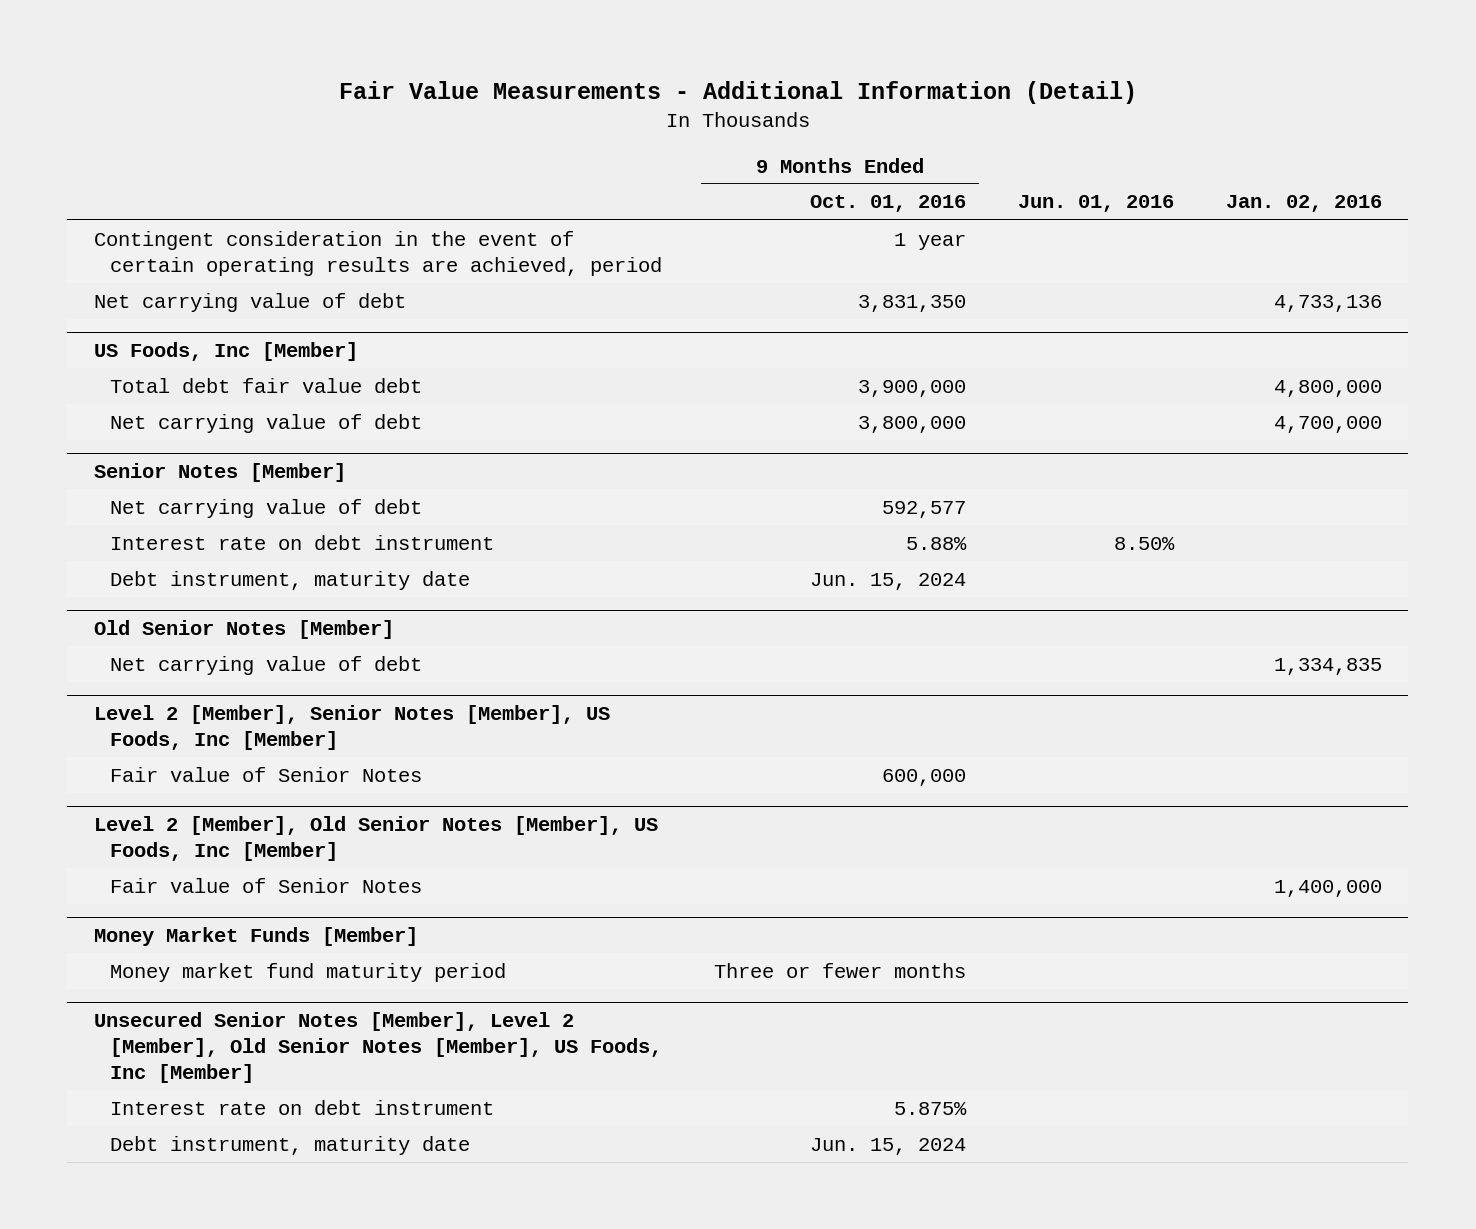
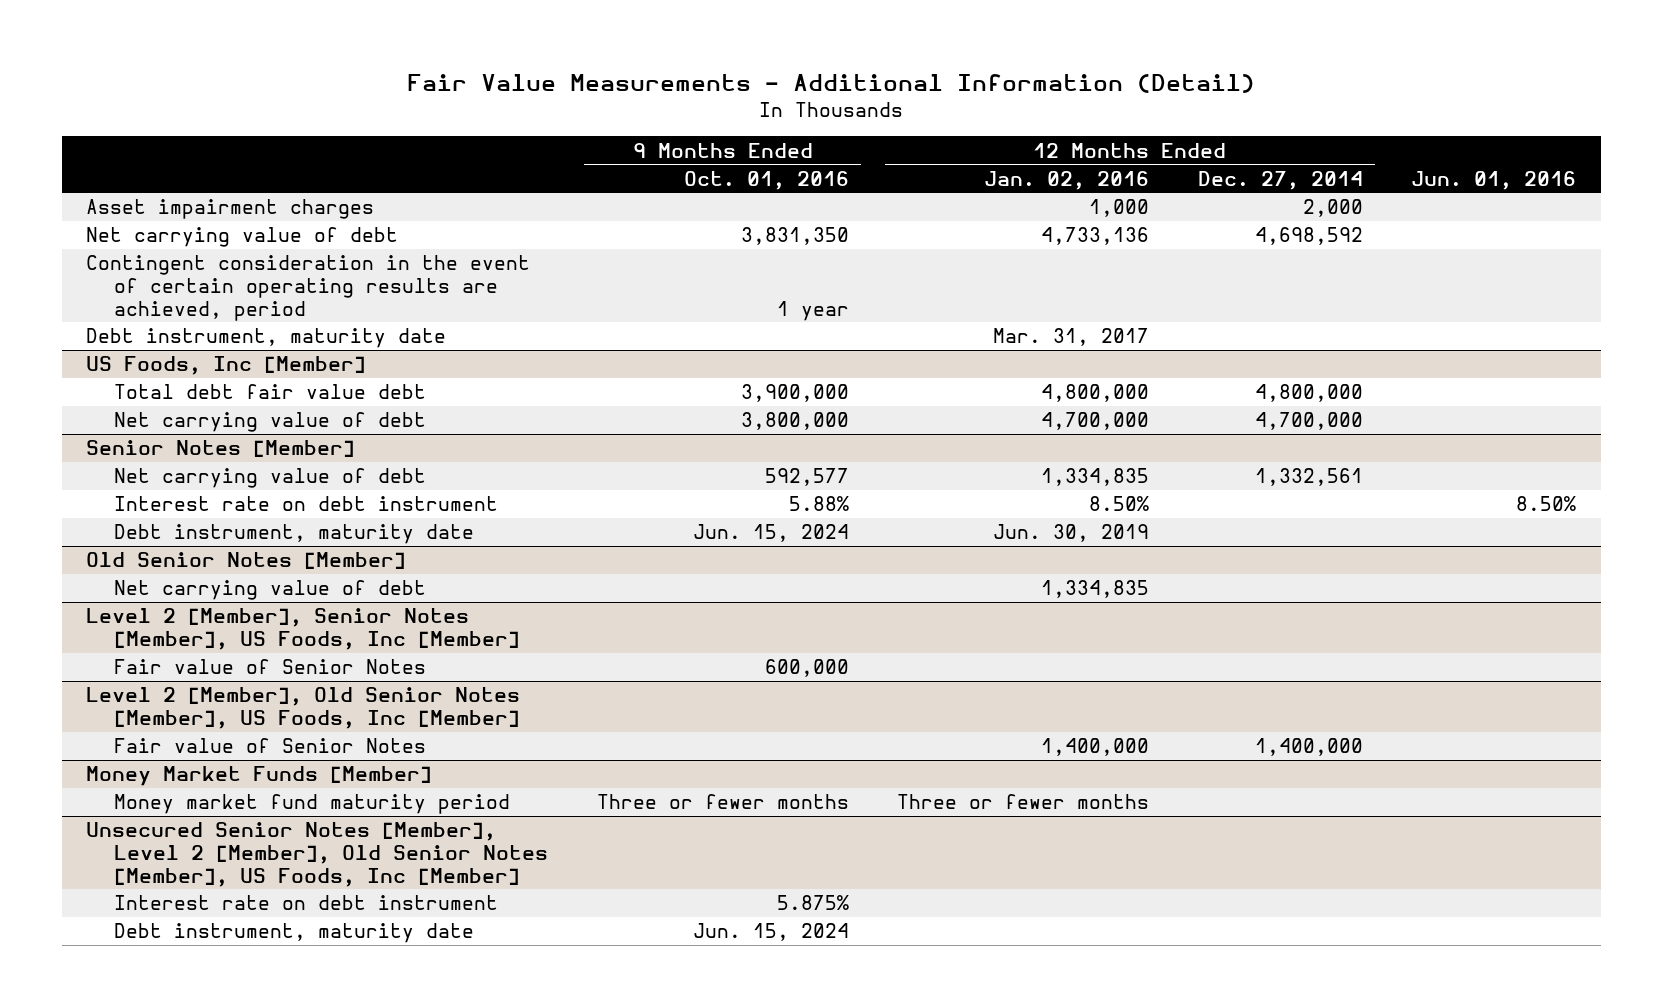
- | 9 Months Ended Oct. 01, 2016 | Jun. 01, 2016 | Jan. 02, 2016
+ | 9 Months Ended Oct. 01, 2016 | 12 Months Ended Jan. 02, 2016 | 12 Months Ended Dec. 27, 2014 | Jun. 01, 2016
+ Asset impairment charges | | 1,000 | 2,000 |
moved down: Contingent consideration in the event of certain operating results are achieved, period | 1 year | | |
+ Debt instrument, maturity date | | Mar. 31, 2017 | |

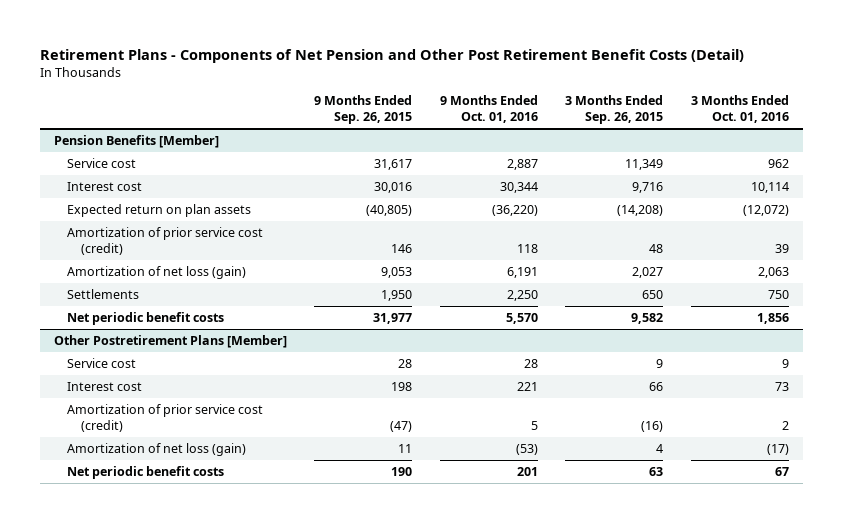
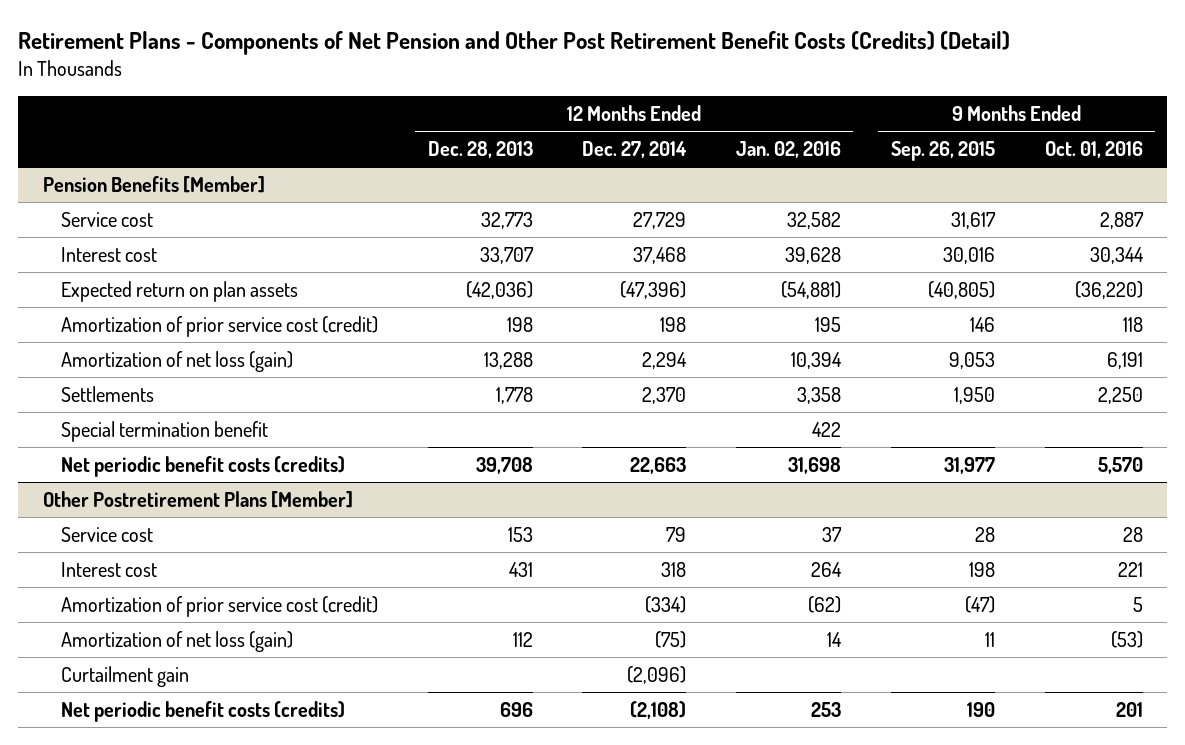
- Retirement Plans - Components of Net Pension and Other Post Retirement Benefit Costs (Detail)
+ Retirement Plans - Components of Net Pension and Other Post Retirement Benefit Costs (Credits) (Detail)
- | 9 Months Ended Sep. 26, 2015 | 9 Months Ended Oct. 01, 2016 | 3 Months Ended Sep. 26, 2015 | 3 Months Ended Oct. 01, 2016
+ | 12 Months Ended Dec. 28, 2013 | 12 Months Ended Dec. 27, 2014 | 12 Months Ended Jan. 02, 2016 | 9 Months Ended Sep. 26, 2015 | 9 Months Ended Oct. 01, 2016
@ Pension Benefits [Member]
- Net periodic benefit costs | 31,977 | 5,570 | 9,582 | 1,856
+ Special termination benefit | | | 422 | |
+ Net periodic benefit costs (credits) | 39,708 | 22,663 | 31,698 | 31,977 | 5,570
@ Other Postretirement Plans [Member]
- Net periodic benefit costs | 190 | 201 | 63 | 67
+ Curtailment gain | | (2,096) | | |
+ Net periodic benefit costs (credits) | 696 | (2,108) | 253 | 190 | 201

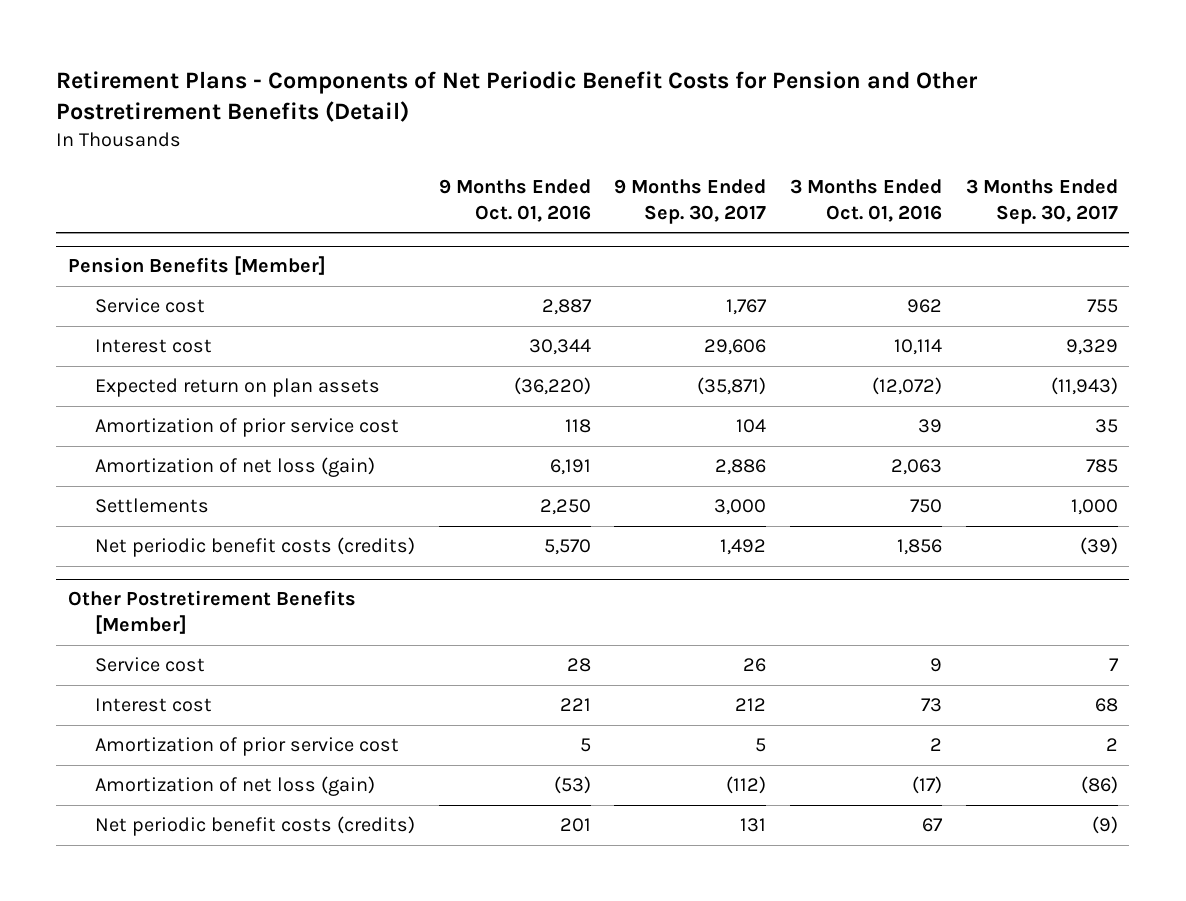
- Retirement Plans - Components of Net Pension and Other Post Retirement Benefit Costs (Credits) (Detail)
+ Retirement Plans - Components of Net Periodic Benefit Costs for Pension and Other Postretirement Benefits (Detail)
- | 12 Months Ended Dec. 28, 2013 | 12 Months Ended Dec. 27, 2014 | 12 Months Ended Jan. 02, 2016 | 9 Months Ended Sep. 26, 2015 | 9 Months Ended Oct. 01, 2016
+ | 9 Months Ended Oct. 01, 2016 | 9 Months Ended Sep. 30, 2017 | 3 Months Ended Oct. 01, 2016 | 3 Months Ended Sep. 30, 2017
@ Pension Benefits [Member]
- Amortization of prior service cost (credit) | 198 | 198 | 195 | 146 | 118
+ Amortization of prior service cost | 118 | 104 | 39 | 35
- Special termination benefit | | | 422 | |
- Other Postretirement Plans [Member]
+ Other Postretirement Benefits [Member]
- Amortization of prior service cost (credit) | | (334) | (62) | (47) | 5
+ Amortization of prior service cost | 5 | 5 | 2 | 2
- Curtailment gain | | (2,096) | | |

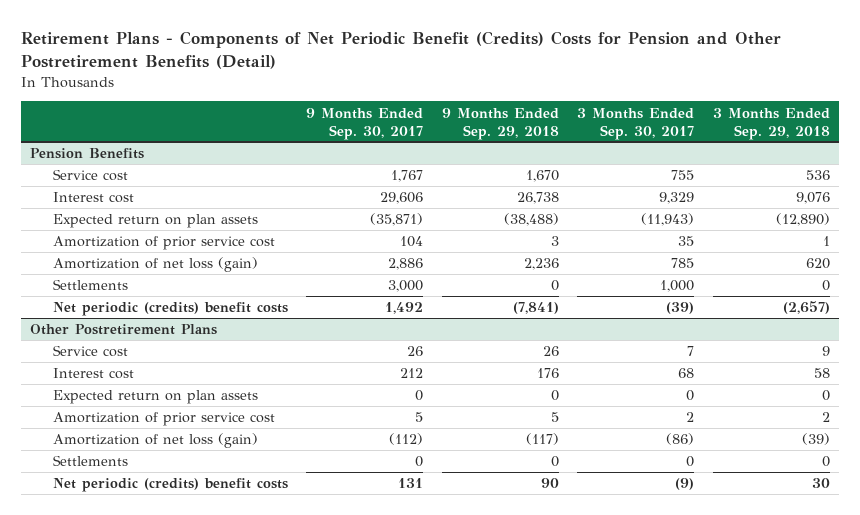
- Retirement Plans - Components of Net Periodic Benefit Costs for Pension and Other Postretirement Benefits (Detail)
+ Retirement Plans - Components of Net Periodic Benefit (Credits) Costs for Pension and Other Postretirement Benefits (Detail)
- | 9 Months Ended Oct. 01, 2016 | 9 Months Ended Sep. 30, 2017 | 3 Months Ended Oct. 01, 2016 | 3 Months Ended Sep. 30, 2017
+ | 9 Months Ended Sep. 30, 2017 | 9 Months Ended Sep. 29, 2018 | 3 Months Ended Sep. 30, 2017 | 3 Months Ended Sep. 29, 2018
- Pension Benefits [Member]
+ Pension Benefits
- Net periodic benefit costs (credits) | 5,570 | 1,492 | 1,856 | (39)
- Other Postretirement Benefits [Member]
+ Net periodic (credits) benefit costs | 1,492 | (7,841) | (39) | (2,657)
+ Other Postretirement Plans
+ Expected return on plan assets | 0 | 0 | 0 | 0
- Net periodic benefit costs (credits) | 201 | 131 | 67 | (9)
+ Settlements | 0 | 0 | 0 | 0
+ Net periodic (credits) benefit costs | 131 | 90 | (9) | 30

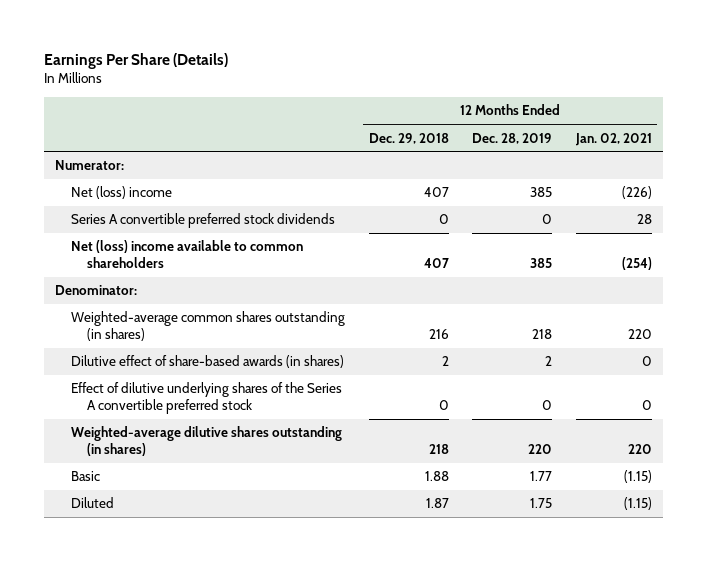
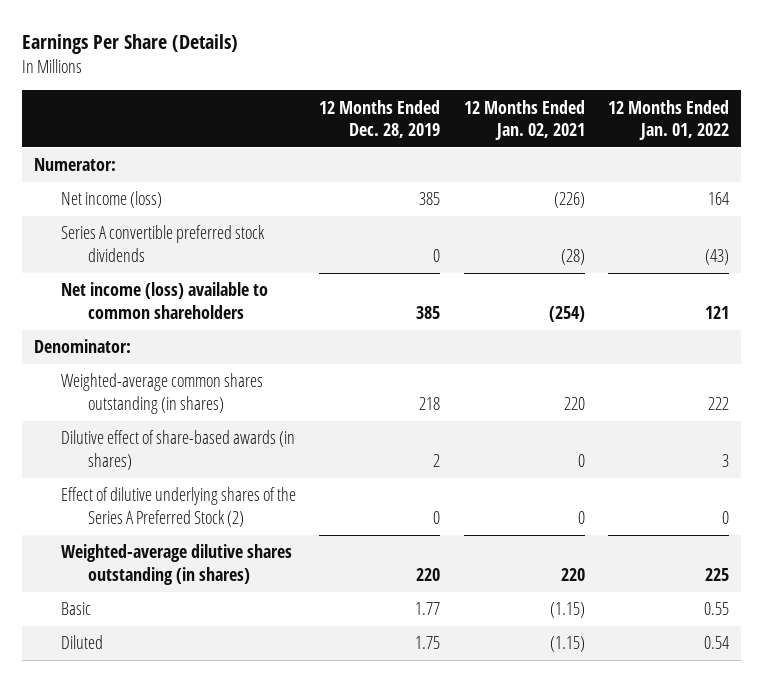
- | 12 Months Ended Dec. 29, 2018 | 12 Months Ended Dec. 28, 2019 | 12 Months Ended Jan. 02, 2021
+ | 12 Months Ended Dec. 28, 2019 | 12 Months Ended Jan. 02, 2021 | 12 Months Ended Jan. 01, 2022
- Net (loss) income | 407 | 385 | (226)
- Series A convertible preferred stock dividends | 0 | 0 | 28
- Net (loss) income available to common shareholders | 407 | 385 | (254)
+ Net income (loss) | 385 | (226) | 164
+ Series A convertible preferred stock dividends | 0 | (28) | (43)
+ Net income (loss) available to common shareholders | 385 | (254) | 121
- Effect of dilutive underlying shares of the Series A convertible preferred stock | 0 | 0 | 0
+ Effect of dilutive underlying shares of the Series A Preferred Stock (2) | 0 | 0 | 0

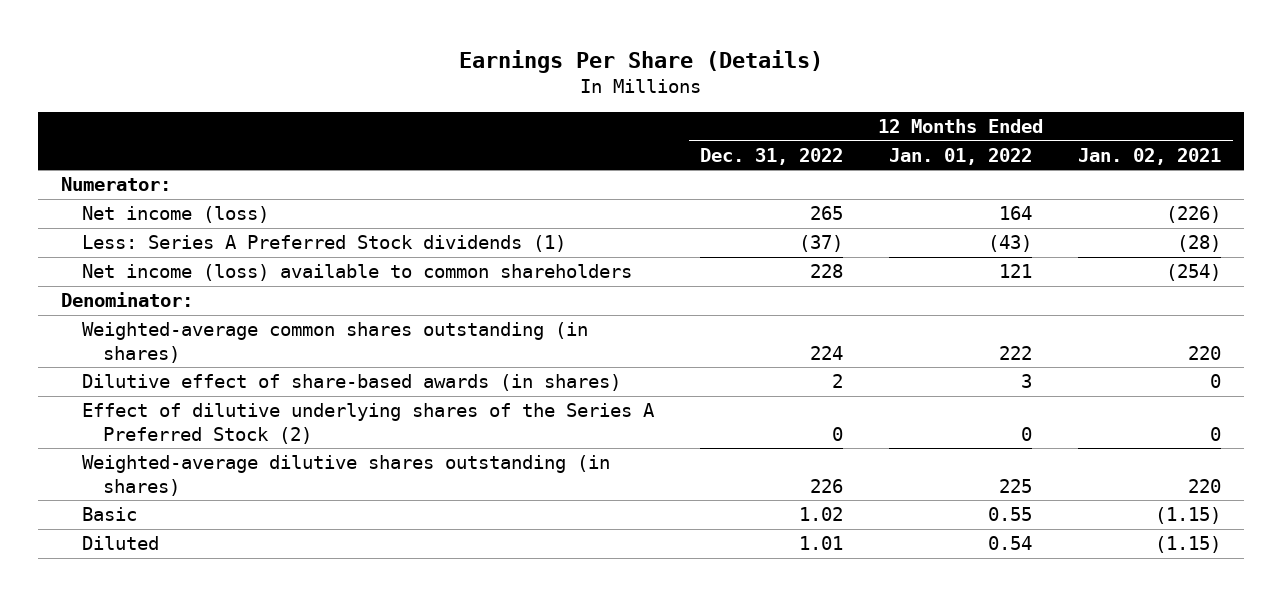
- | 12 Months Ended Dec. 28, 2019 | 12 Months Ended Jan. 02, 2021 | 12 Months Ended Jan. 01, 2022
+ | 12 Months Ended Dec. 31, 2022 | 12 Months Ended Jan. 01, 2022 | 12 Months Ended Jan. 02, 2021
- Series A convertible preferred stock dividends | 0 | (28) | (43)
+ Less: Series A Preferred Stock dividends (1) | (37) | (43) | (28)

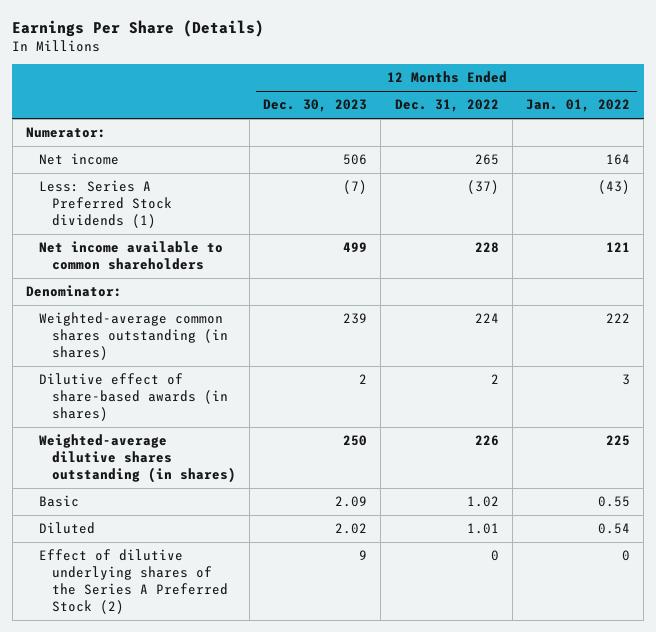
- | 12 Months Ended Dec. 31, 2022 | 12 Months Ended Jan. 01, 2022 | 12 Months Ended Jan. 02, 2021
+ | 12 Months Ended Dec. 30, 2023 | 12 Months Ended Dec. 31, 2022 | 12 Months Ended Jan. 01, 2022
- Net income (loss) | 265 | 164 | (226)
+ Net income | 506 | 265 | 164
- Net income (loss) available to common shareholders | 228 | 121 | (254)
+ Net income available to common shareholders | 499 | 228 | 121
moved down: Effect of dilutive underlying shares of the Series A Preferred Stock (2) | 9 | 0 | 0

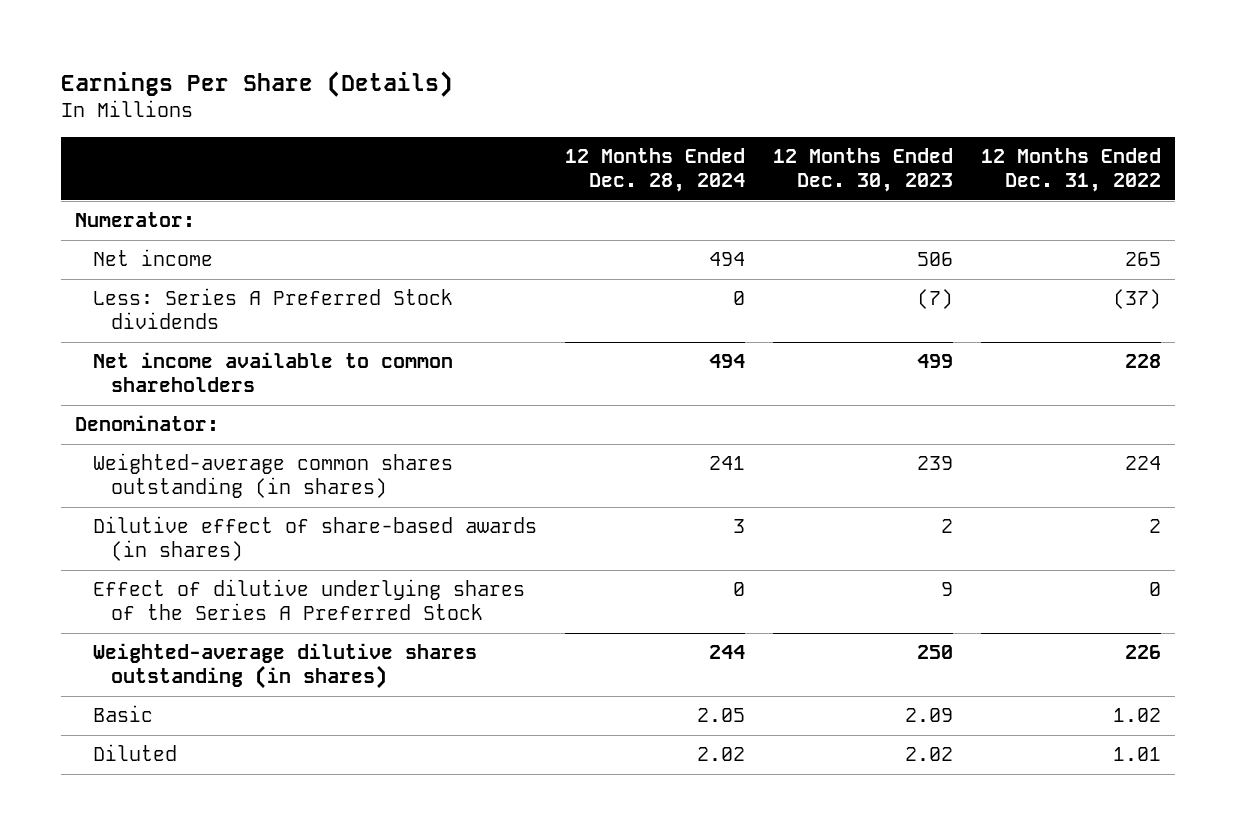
- | 12 Months Ended Dec. 30, 2023 | 12 Months Ended Dec. 31, 2022 | 12 Months Ended Jan. 01, 2022
+ | 12 Months Ended Dec. 28, 2024 | 12 Months Ended Dec. 30, 2023 | 12 Months Ended Dec. 31, 2022
- Less: Series A Preferred Stock dividends (1) | (7) | (37) | (43)
+ Less: Series A Preferred Stock dividends | 0 | (7) | (37)
+ Effect of dilutive underlying shares of the Series A Preferred Stock | 0 | 9 | 0
- Effect of dilutive underlying shares of the Series A Preferred Stock (2) | 9 | 0 | 0

